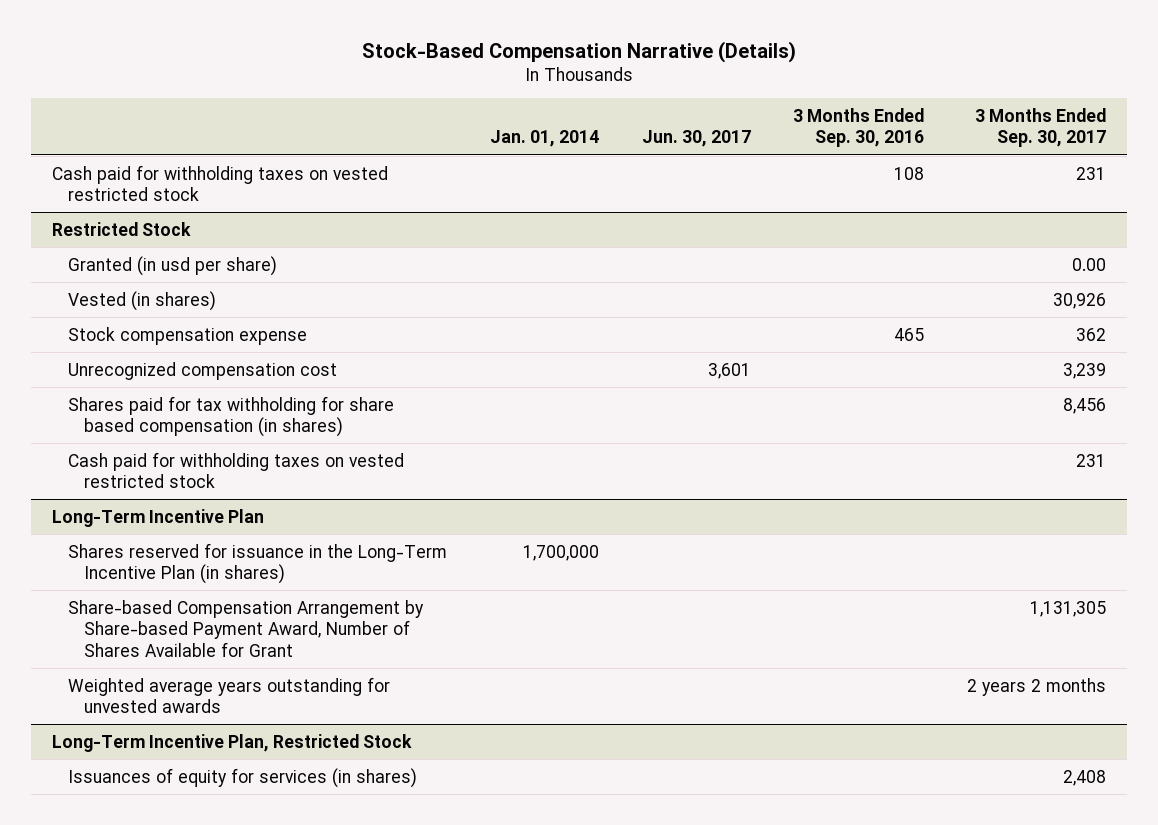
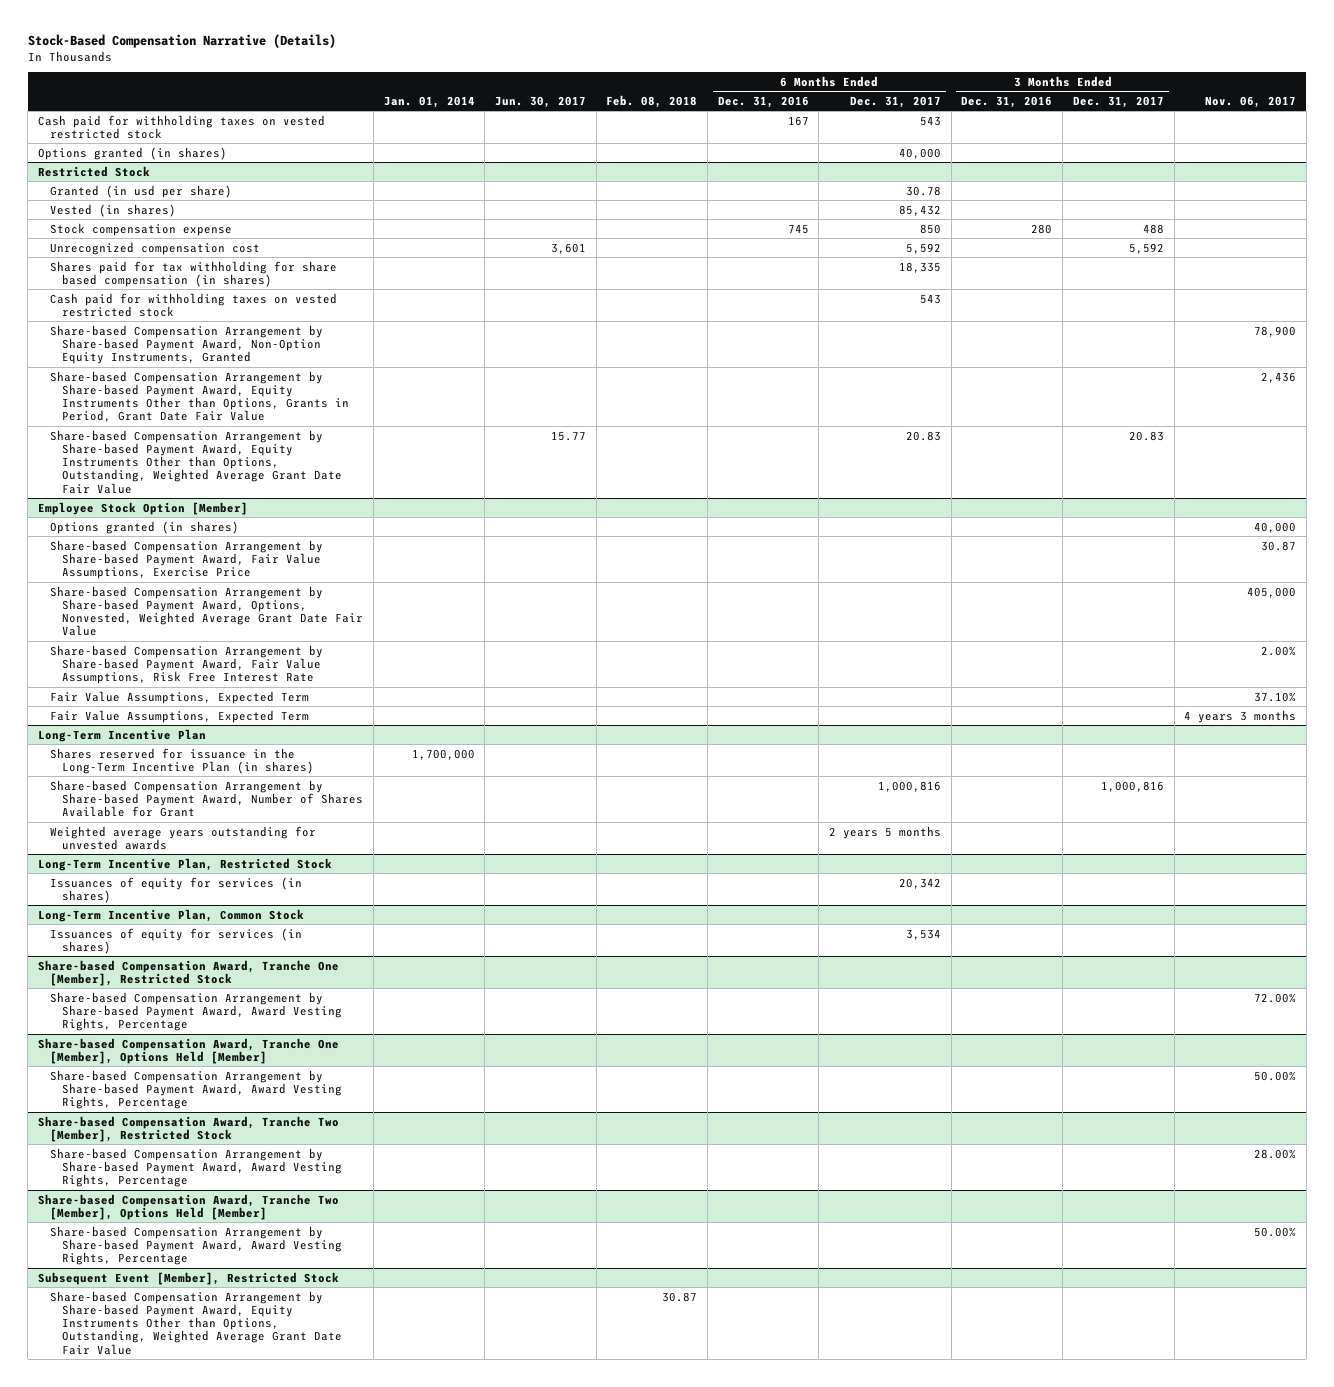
- | Jan. 01, 2014 | Jun. 30, 2017 | 3 Months Ended Sep. 30, 2016 | 3 Months Ended Sep. 30, 2017
+ | Jan. 01, 2014 | Jun. 30, 2017 | Feb. 08, 2018 | 6 Months Ended Dec. 31, 2016 | 6 Months Ended Dec. 31, 2017 | 3 Months Ended Dec. 31, 2016 | 3 Months Ended Dec. 31, 2017 | Nov. 06, 2017
+ Options granted (in shares) | | | | | 40,000 | | |
@ Restricted Stock
+ Share-based Compensation Arrangement by Share-based Payment Award, Non-Option Equity Instruments, Granted | | | | | | | | 78,900
+ Share-based Compensation Arrangement by Share-based Payment Award, Equity Instruments Other than Options, Grants in Period, Grant Date Fair Value | | | | | | | | 2,436
+ Share-based Compensation Arrangement by Share-based Payment Award, Equity Instruments Other than Options, Outstanding, Weighted Average Grant Date Fair Value | | 15.77 | | | 20.83 | | 20.83 |
+ Employee Stock Option [Member]
+ Options granted (in shares) | | | | | | | | 40,000
+ Share-based Compensation Arrangement by Share-based Payment Award, Fair Value Assumptions, Exercise Price | | | | | | | | 30.87
+ Share-based Compensation Arrangement by Share-based Payment Award, Options, Nonvested, Weighted Average Grant Date Fair Value | | | | | | | | 405,000
+ Share-based Compensation Arrangement by Share-based Payment Award, Fair Value Assumptions, Risk Free Interest Rate | | | | | | | | 2.00%
+ Fair Value Assumptions, Expected Term | | | | | | | | 37.10%
+ Fair Value Assumptions, Expected Term | | | | | | | | 4 years 3 months
+ Long-Term Incentive Plan, Common Stock
+ Issuances of equity for services (in shares) | | | | | 3,534 | | |
+ Share-based Compensation Award, Tranche One [Member], Restricted Stock
+ Share-based Compensation Arrangement by Share-based Payment Award, Award Vesting Rights, Percentage | | | | | | | | 72.00%
+ Share-based Compensation Award, Tranche One [Member], Options Held [Member]
+ Share-based Compensation Arrangement by Share-based Payment Award, Award Vesting Rights, Percentage | | | | | | | | 50.00%
+ Share-based Compensation Award, Tranche Two [Member], Restricted Stock
+ Share-based Compensation Arrangement by Share-based Payment Award, Award Vesting Rights, Percentage | | | | | | | | 28.00%
+ Share-based Compensation Award, Tranche Two [Member], Options Held [Member]
+ Share-based Compensation Arrangement by Share-based Payment Award, Award Vesting Rights, Percentage | | | | | | | | 50.00%
+ Subsequent Event [Member], Restricted Stock
+ Share-based Compensation Arrangement by Share-based Payment Award, Equity Instruments Other than Options, Outstanding, Weighted Average Grant Date Fair Value | | | 30.87 | | | | |

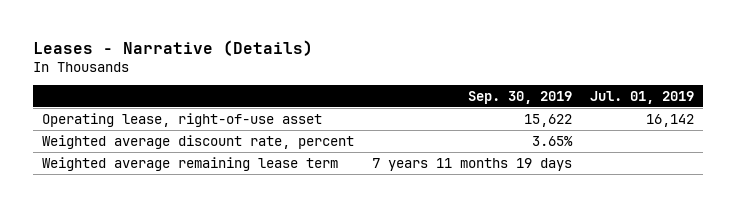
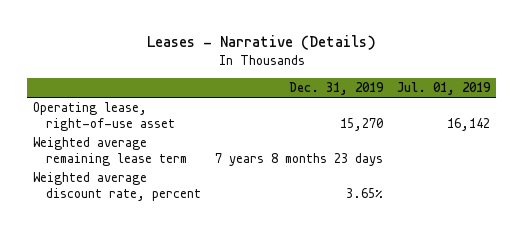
- | Sep. 30, 2019 | Jul. 01, 2019
+ | Dec. 31, 2019 | Jul. 01, 2019
moved down: Weighted average discount rate, percent | 3.65% |

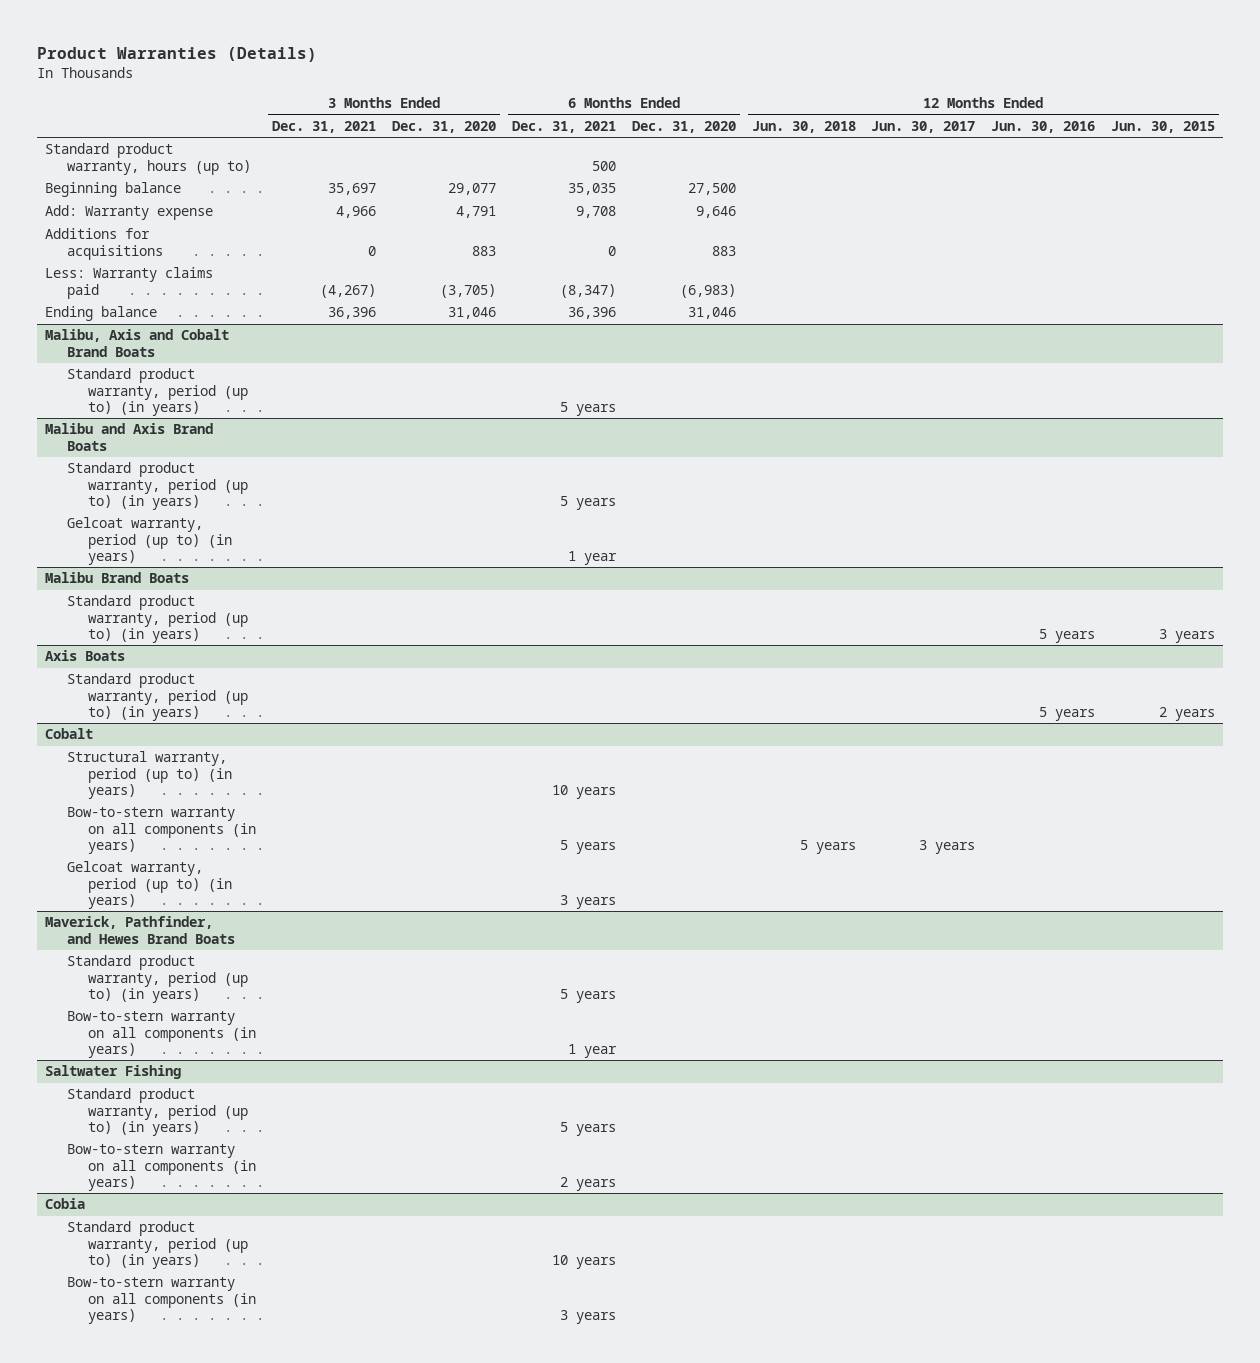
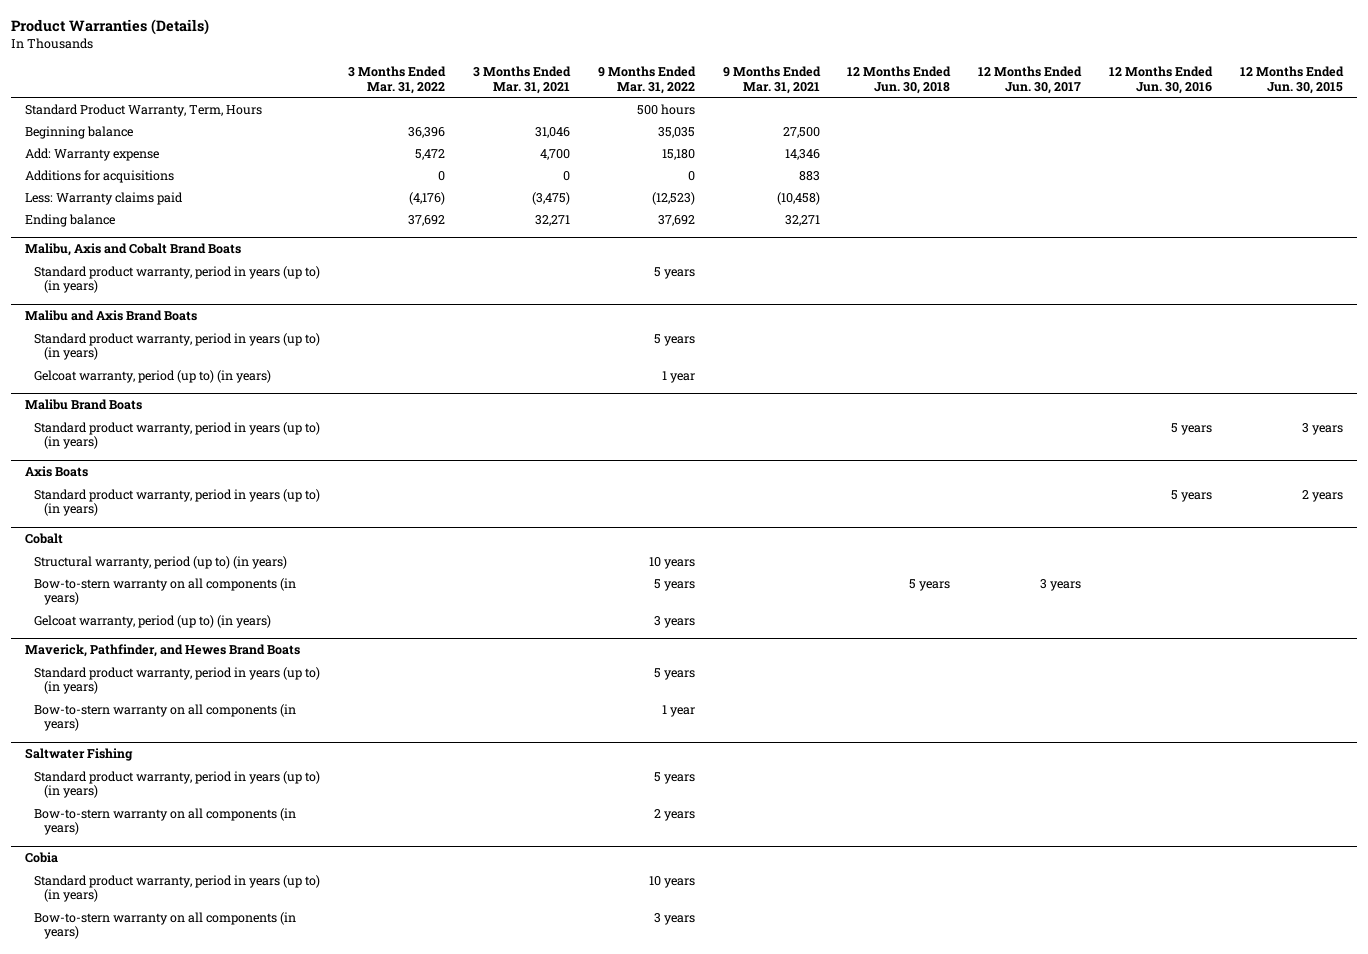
- | 3 Months Ended Dec. 31, 2021 | 3 Months Ended Dec. 31, 2020 | 6 Months Ended Dec. 31, 2021 | 6 Months Ended Dec. 31, 2020 | 12 Months Ended Jun. 30, 2018 | 12 Months Ended Jun. 30, 2017 | 12 Months Ended Jun. 30, 2016 | 12 Months Ended Jun. 30, 2015
+ | 3 Months Ended Mar. 31, 2022 | 3 Months Ended Mar. 31, 2021 | 9 Months Ended Mar. 31, 2022 | 9 Months Ended Mar. 31, 2021 | 12 Months Ended Jun. 30, 2018 | 12 Months Ended Jun. 30, 2017 | 12 Months Ended Jun. 30, 2016 | 12 Months Ended Jun. 30, 2015
- Standard product warranty, hours (up to) | | | 500 | | | | |
+ Standard Product Warranty, Term, Hours | | | 500 hours | | | | |
@ Malibu, Axis and Cobalt Brand Boats
- Standard product warranty, period (up to) (in years) | | | 5 years | | | | |
+ Standard product warranty, period in years (up to) (in years) | | | 5 years | | | | |
@ Malibu and Axis Brand Boats
- Standard product warranty, period (up to) (in years) | | | 5 years | | | | |
+ Standard product warranty, period in years (up to) (in years) | | | 5 years | | | | |
@ Malibu Brand Boats
- Standard product warranty, period (up to) (in years) | | | | | | | 5 years | 3 years
+ Standard product warranty, period in years (up to) (in years) | | | | | | | 5 years | 3 years
@ Axis Boats
- Standard product warranty, period (up to) (in years) | | | | | | | 5 years | 2 years
+ Standard product warranty, period in years (up to) (in years) | | | | | | | 5 years | 2 years
@ Maverick, Pathfinder, and Hewes Brand Boats
- Standard product warranty, period (up to) (in years) | | | 5 years | | | | |
+ Standard product warranty, period in years (up to) (in years) | | | 5 years | | | | |
@ Saltwater Fishing
- Standard product warranty, period (up to) (in years) | | | 5 years | | | | |
+ Standard product warranty, period in years (up to) (in years) | | | 5 years | | | | |
@ Cobia
- Standard product warranty, period (up to) (in years) | | | 10 years | | | | |
+ Standard product warranty, period in years (up to) (in years) | | | 10 years | | | | |

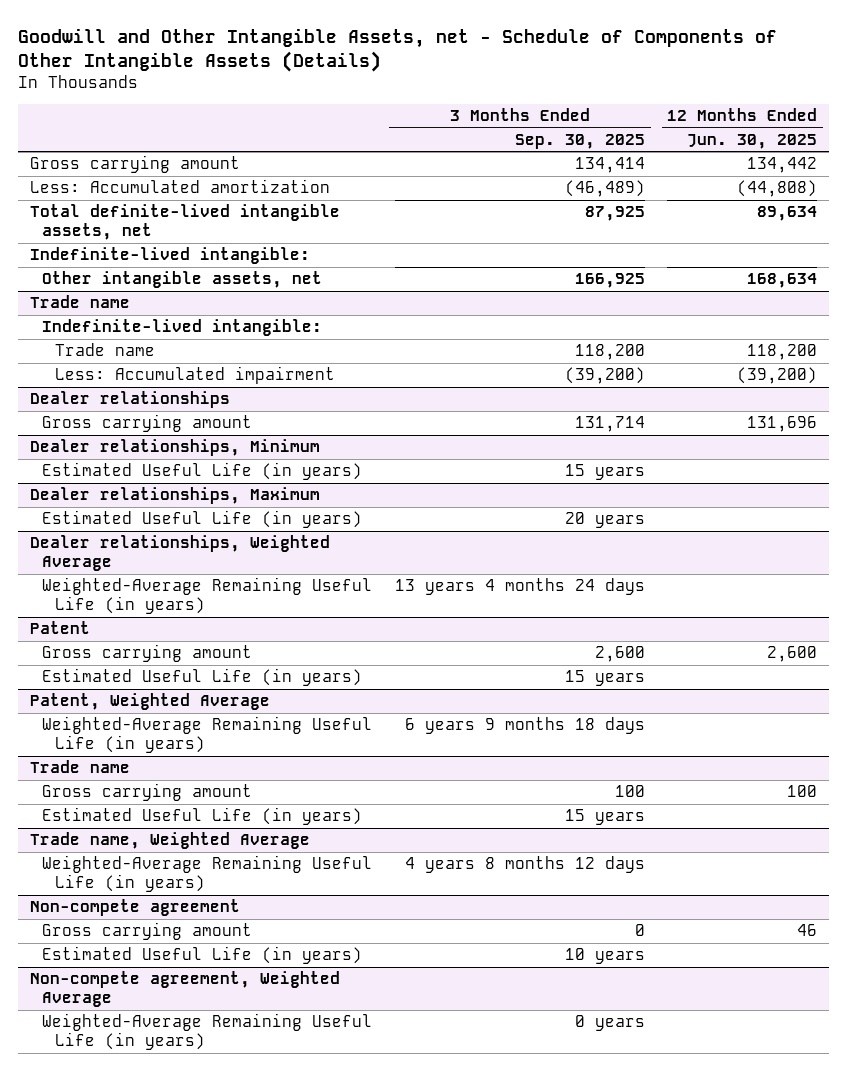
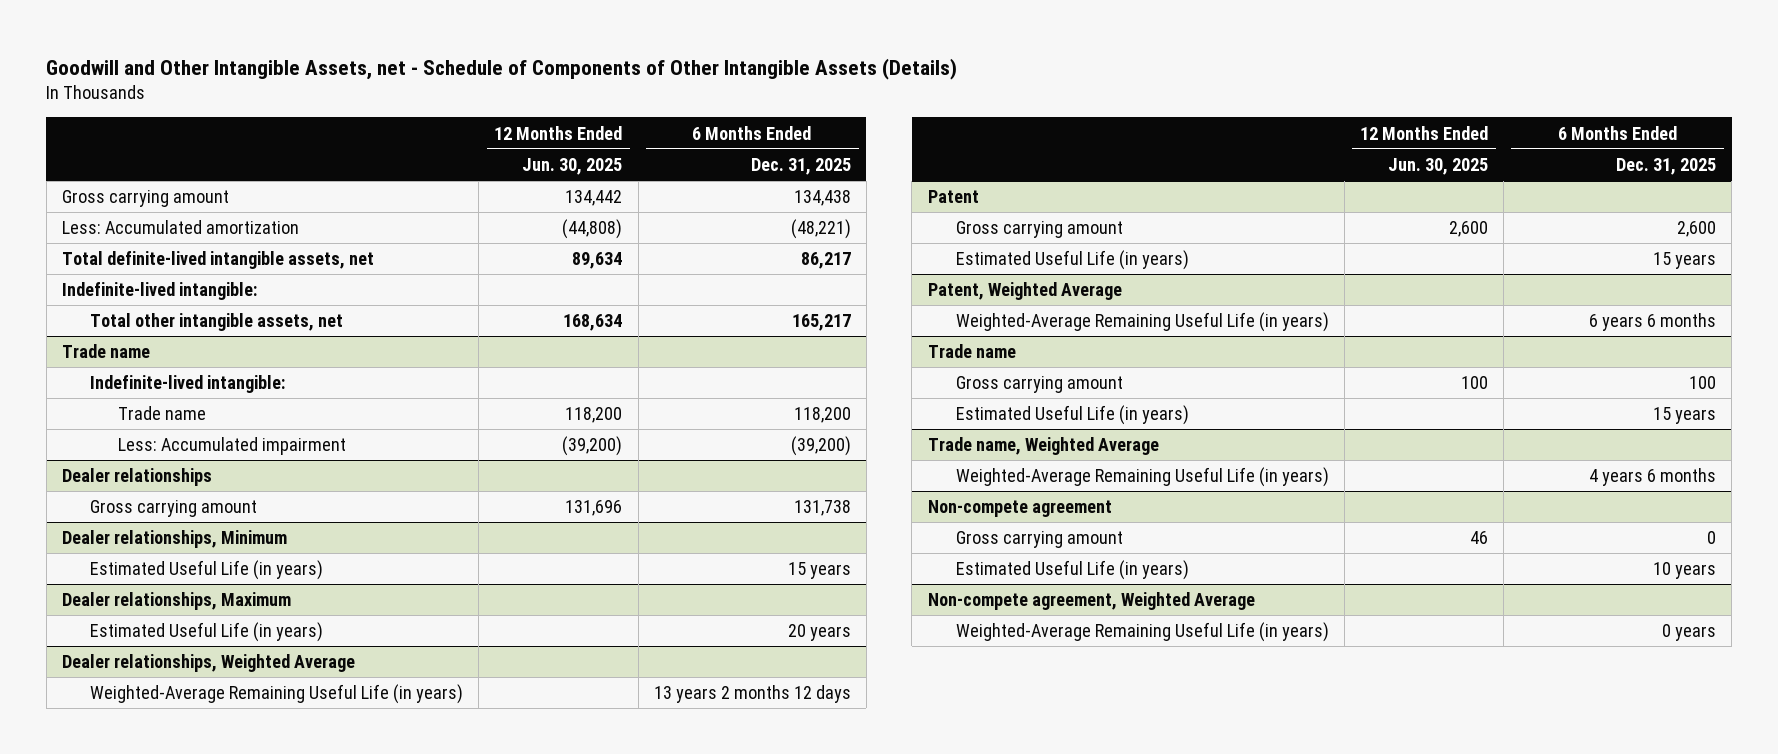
- | 3 Months Ended Sep. 30, 2025 | 12 Months Ended Jun. 30, 2025
+ | 12 Months Ended Jun. 30, 2025 | 6 Months Ended Dec. 31, 2025
- Other intangible assets, net | 166,925 | 168,634
+ Total other intangible assets, net | 168,634 | 165,217

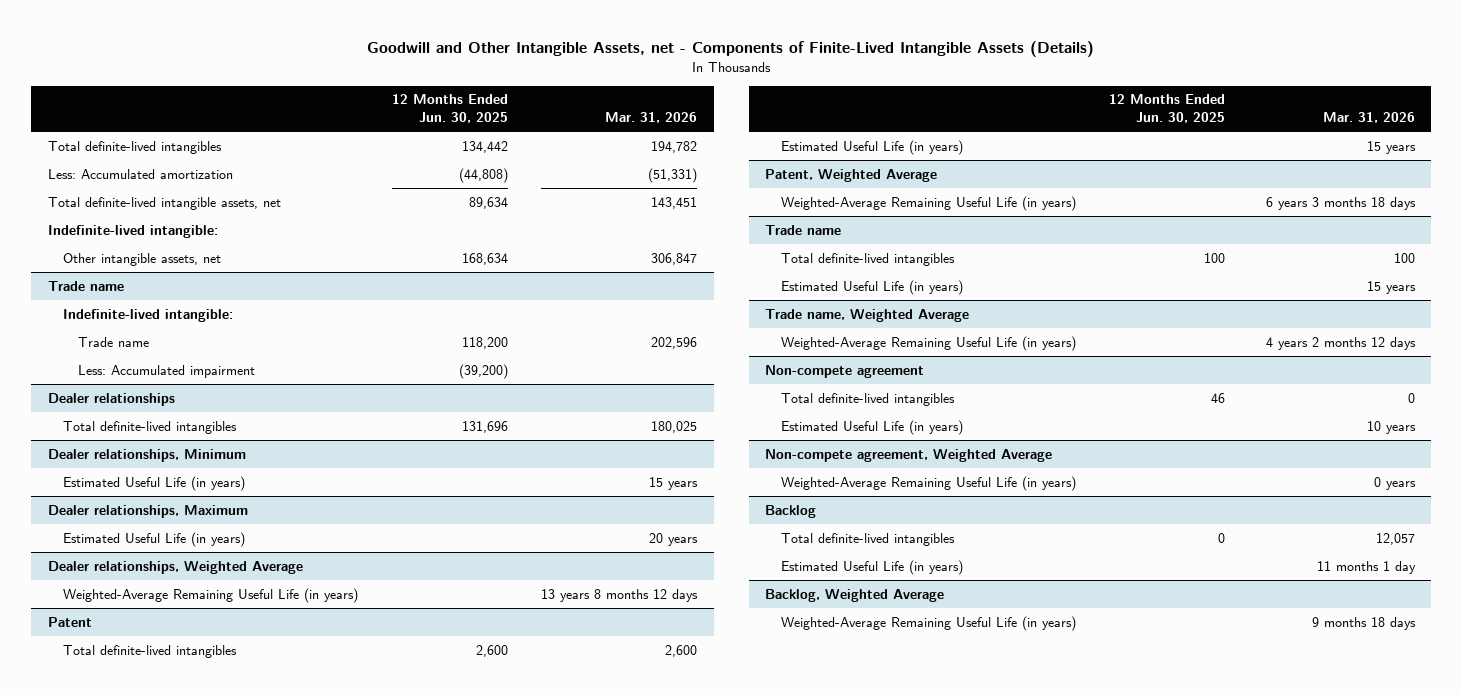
- Goodwill and Other Intangible Assets, net - Schedule of Components of Other Intangible Assets (Details)
+ Goodwill and Other Intangible Assets, net - Components of Finite-Lived Intangible Assets (Details)
- | 12 Months Ended Jun. 30, 2025 | 6 Months Ended Dec. 31, 2025
+ | 12 Months Ended Jun. 30, 2025 | Mar. 31, 2026
- Gross carrying amount | 134,442 | 134,438
+ Total definite-lived intangibles | 134,442 | 194,782
- Total other intangible assets, net | 168,634 | 165,217
+ Other intangible assets, net | 168,634 | 306,847
@ Dealer relationships
- Gross carrying amount | 131,696 | 131,738
+ Total definite-lived intangibles | 131,696 | 180,025
@ Patent
- Gross carrying amount | 2,600 | 2,600
+ Total definite-lived intangibles | 2,600 | 2,600
@ Trade name
- Gross carrying amount | 100 | 100
+ Total definite-lived intangibles | 100 | 100
@ Non-compete agreement
- Gross carrying amount | 46 | 0
+ Total definite-lived intangibles | 46 | 0
+ Backlog
+ Total definite-lived intangibles | 0 | 12,057
+ Estimated Useful Life (in years) | | 11 months 1 day
+ Backlog, Weighted Average
+ Weighted-Average Remaining Useful Life (in years) | | 9 months 18 days

